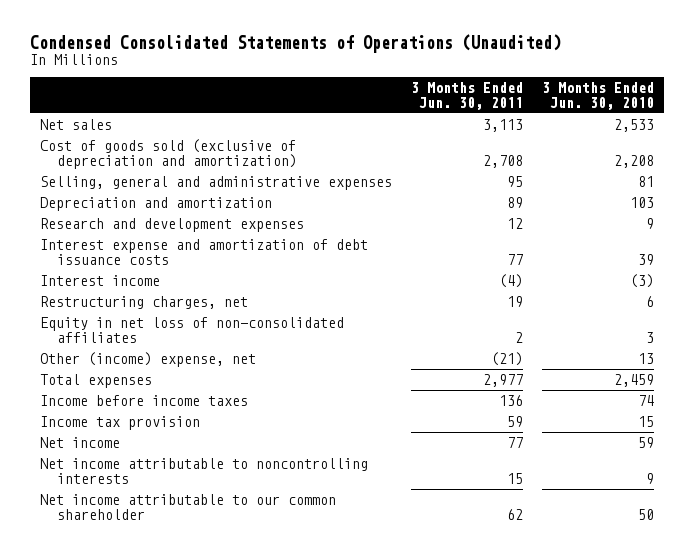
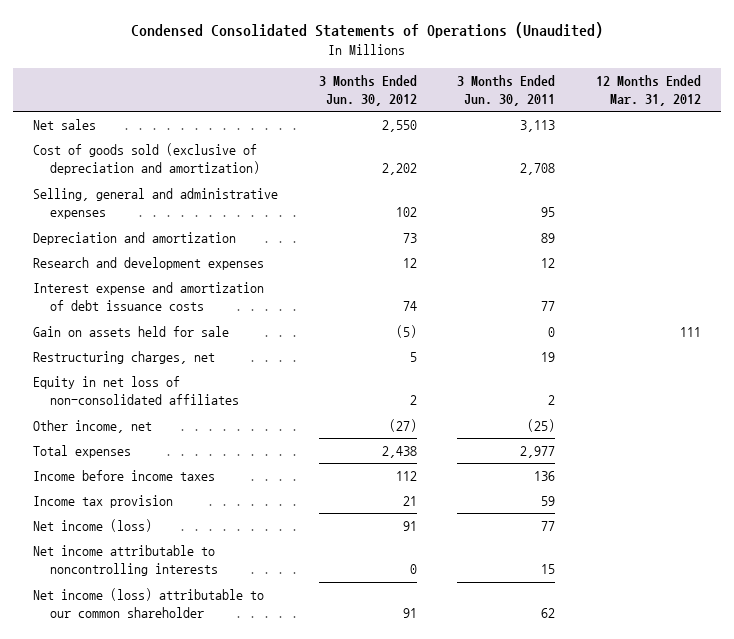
- | 3 Months Ended Jun. 30, 2011 | 3 Months Ended Jun. 30, 2010
+ | 3 Months Ended Jun. 30, 2012 | 3 Months Ended Jun. 30, 2011 | 12 Months Ended Mar. 31, 2012
- Interest income | (4) | (3)
+ Gain on assets held for sale | (5) | 0 | 111
- Other (income) expense, net | (21) | 13
+ Other income, net | (27) | (25) |
- Net income | 77 | 59
+ Net income (loss) | 91 | 77 |
- Net income attributable to our common shareholder | 62 | 50
+ Net income (loss) attributable to our common shareholder | 91 | 62 |

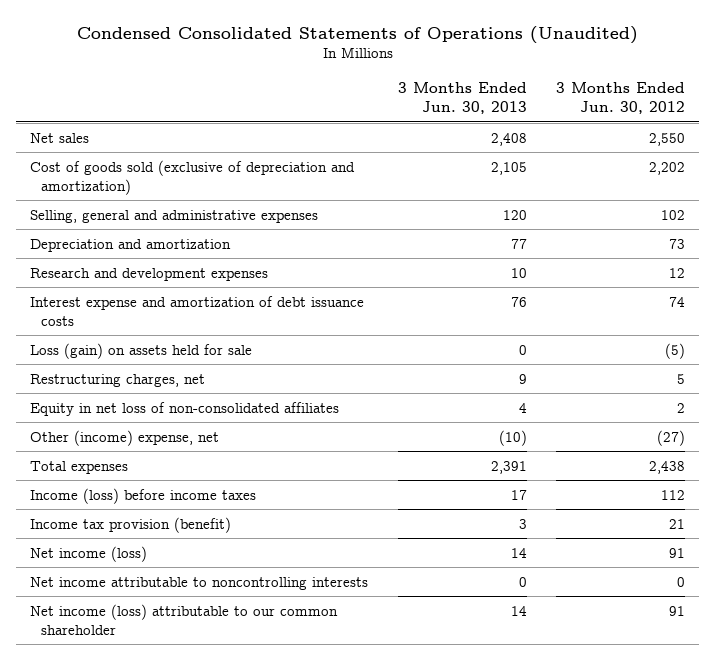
- | 3 Months Ended Jun. 30, 2012 | 3 Months Ended Jun. 30, 2011 | 12 Months Ended Mar. 31, 2012
+ | 3 Months Ended Jun. 30, 2013 | 3 Months Ended Jun. 30, 2012
- Gain on assets held for sale | (5) | 0 | 111
+ Loss (gain) on assets held for sale | 0 | (5)
- Other income, net | (27) | (25) |
+ Other (income) expense, net | (10) | (27)
- Income before income taxes | 112 | 136 |
- Income tax provision | 21 | 59 |
+ Income (loss) before income taxes | 17 | 112
+ Income tax provision (benefit) | 3 | 21

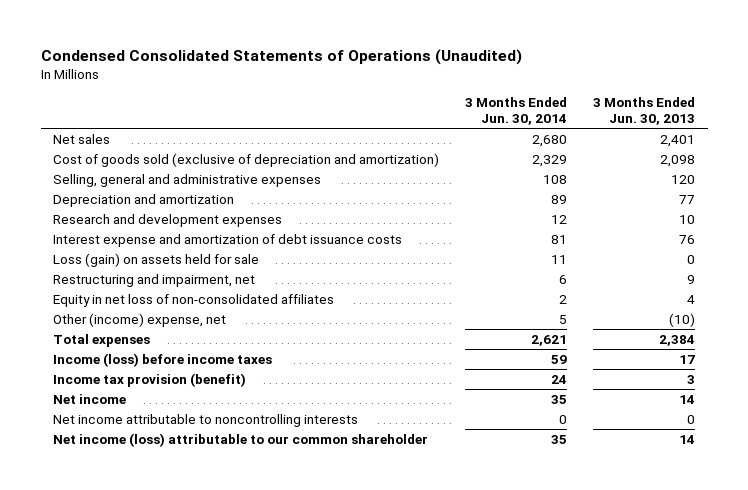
- | 3 Months Ended Jun. 30, 2013 | 3 Months Ended Jun. 30, 2012
+ | 3 Months Ended Jun. 30, 2014 | 3 Months Ended Jun. 30, 2013
- Net sales | 2,408 | 2,550
- Cost of goods sold (exclusive of depreciation and amortization) | 2,105 | 2,202
+ Net sales | 2,680 | 2,401
+ Cost of goods sold (exclusive of depreciation and amortization) | 2,329 | 2,098
- Restructuring charges, net | 9 | 5
+ Restructuring and impairment, net | 6 | 9
- Total expenses | 2,391 | 2,438
+ Total expenses | 2,621 | 2,384
- Net income (loss) | 14 | 91
+ Net income | 35 | 14

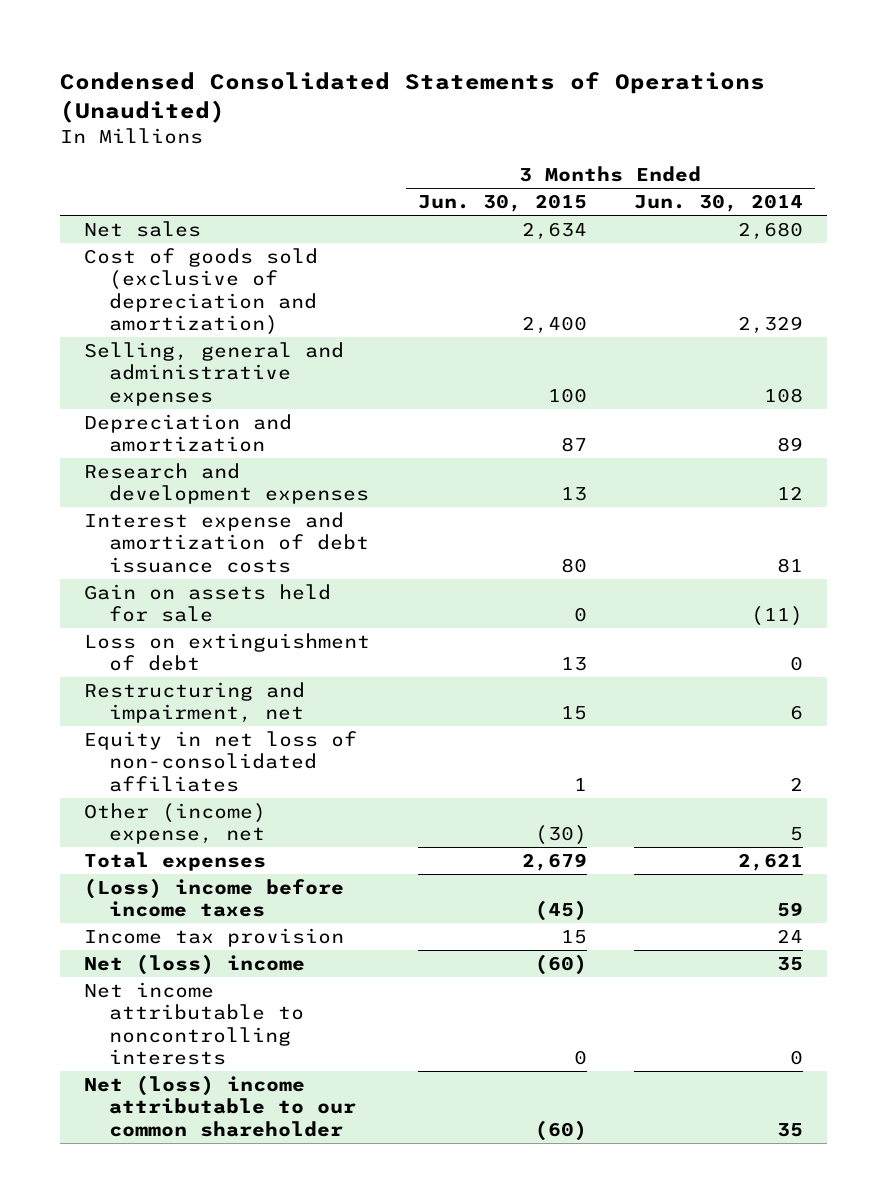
- | 3 Months Ended Jun. 30, 2014 | 3 Months Ended Jun. 30, 2013
+ | 3 Months Ended Jun. 30, 2015 | 3 Months Ended Jun. 30, 2014
- Loss (gain) on assets held for sale | 11 | 0
+ Gain on assets held for sale | 0 | (11)
+ Loss on extinguishment of debt | 13 | 0
- Income (loss) before income taxes | 59 | 17
- Income tax provision (benefit) | 24 | 3
- Net income | 35 | 14
+ (Loss) income before income taxes | (45) | 59
+ Income tax provision | 15 | 24
+ Net (loss) income | (60) | 35
- Net income (loss) attributable to our common shareholder | 35 | 14
+ Net (loss) income attributable to our common shareholder | (60) | 35

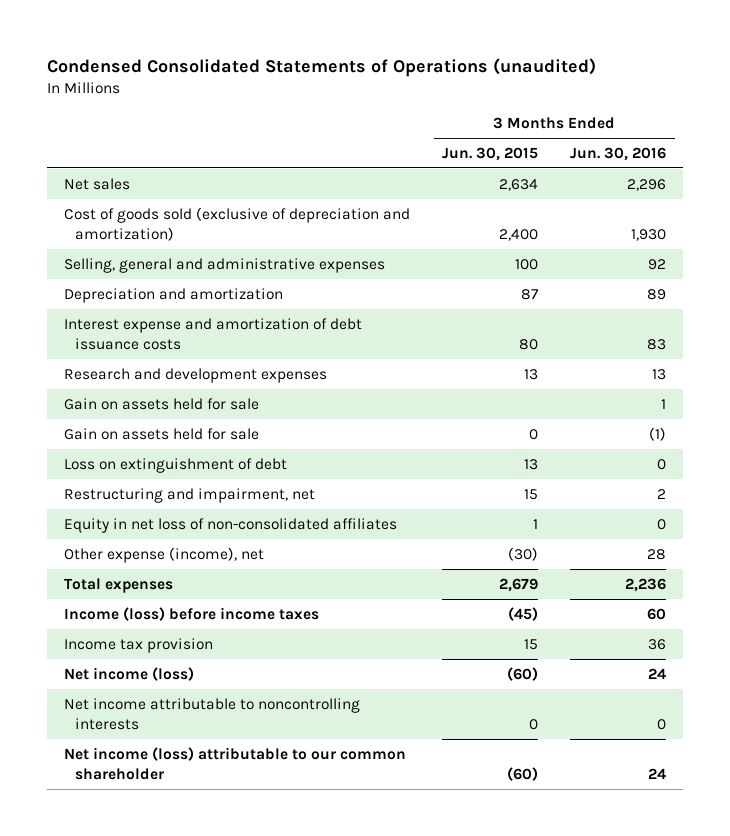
- Condensed Consolidated Statements of Operations (Unaudited)
+ Condensed Consolidated Statements of Operations (unaudited)
- | 3 Months Ended Jun. 30, 2015 | 3 Months Ended Jun. 30, 2014
+ | 3 Months Ended Jun. 30, 2015 | 3 Months Ended Jun. 30, 2016
moved down: Research and development expenses | 13 | 13
+ Gain on assets held for sale | | 1
- Other (income) expense, net | (30) | 5
+ Other expense (income), net | (30) | 28
- (Loss) income before income taxes | (45) | 59
+ Income (loss) before income taxes | (45) | 60
- Net (loss) income | (60) | 35
+ Net income (loss) | (60) | 24
- Net (loss) income attributable to our common shareholder | (60) | 35
+ Net income (loss) attributable to our common shareholder | (60) | 24

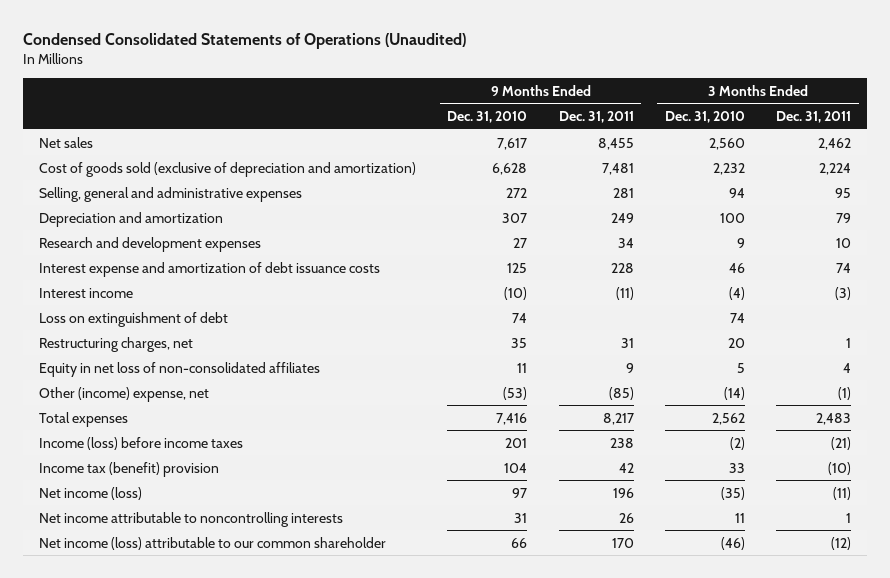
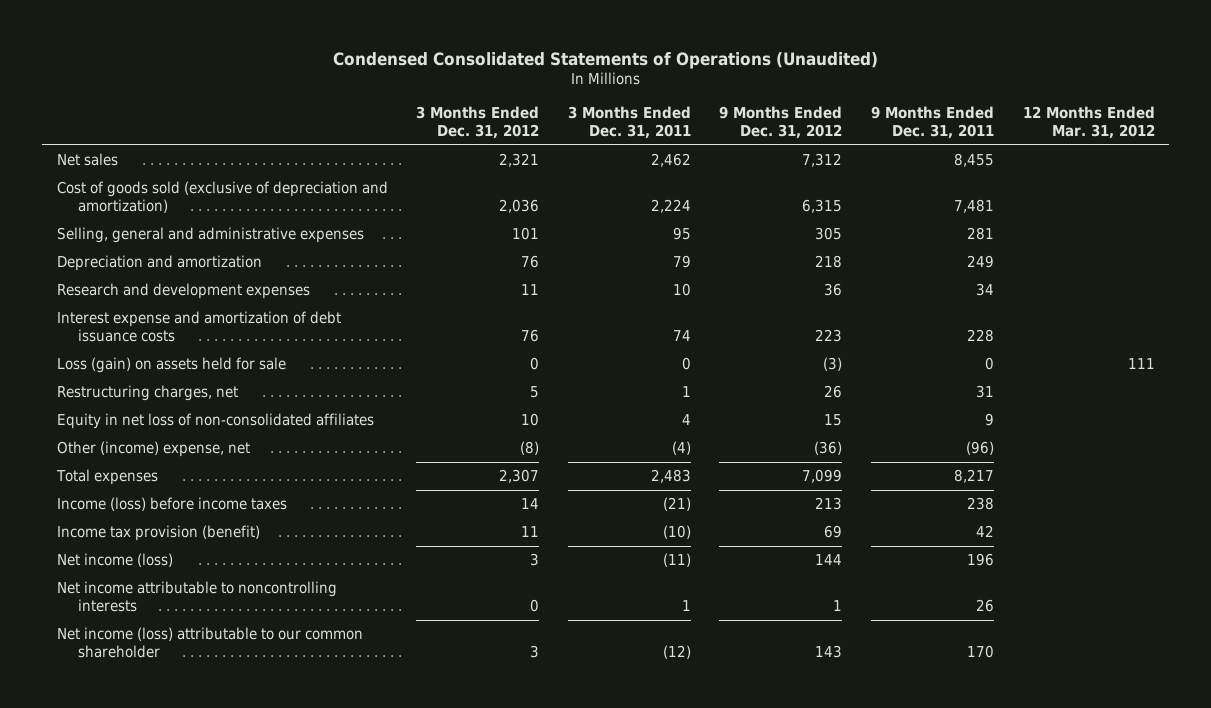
- | 9 Months Ended Dec. 31, 2010 | 9 Months Ended Dec. 31, 2011 | 3 Months Ended Dec. 31, 2010 | 3 Months Ended Dec. 31, 2011
+ | 3 Months Ended Dec. 31, 2012 | 3 Months Ended Dec. 31, 2011 | 9 Months Ended Dec. 31, 2012 | 9 Months Ended Dec. 31, 2011 | 12 Months Ended Mar. 31, 2012
- Interest income | (10) | (11) | (4) | (3)
- Loss on extinguishment of debt | 74 | | 74 |
+ Loss (gain) on assets held for sale | 0 | 0 | (3) | 0 | 111
- Other (income) expense, net | (53) | (85) | (14) | (1)
+ Other (income) expense, net | (8) | (4) | (36) | (96) |
- Income tax (benefit) provision | 104 | 42 | 33 | (10)
+ Income tax provision (benefit) | 11 | (10) | 69 | 42 |

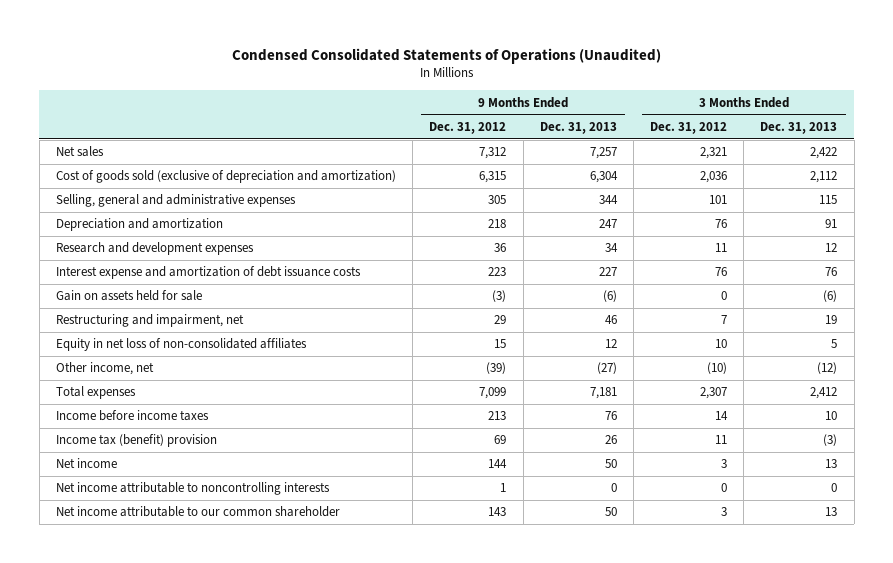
- | 3 Months Ended Dec. 31, 2012 | 3 Months Ended Dec. 31, 2011 | 9 Months Ended Dec. 31, 2012 | 9 Months Ended Dec. 31, 2011 | 12 Months Ended Mar. 31, 2012
+ | 9 Months Ended Dec. 31, 2012 | 9 Months Ended Dec. 31, 2013 | 3 Months Ended Dec. 31, 2012 | 3 Months Ended Dec. 31, 2013
- Loss (gain) on assets held for sale | 0 | 0 | (3) | 0 | 111
- Restructuring charges, net | 5 | 1 | 26 | 31 |
+ Gain on assets held for sale | (3) | (6) | 0 | (6)
+ Restructuring and impairment, net | 29 | 46 | 7 | 19
- Other (income) expense, net | (8) | (4) | (36) | (96) |
+ Other income, net | (39) | (27) | (10) | (12)
- Income (loss) before income taxes | 14 | (21) | 213 | 238 |
- Income tax provision (benefit) | 11 | (10) | 69 | 42 |
- Net income (loss) | 3 | (11) | 144 | 196 |
+ Income before income taxes | 213 | 76 | 14 | 10
+ Income tax (benefit) provision | 69 | 26 | 11 | (3)
+ Net income | 144 | 50 | 3 | 13
- Net income (loss) attributable to our common shareholder | 3 | (12) | 143 | 170 |
+ Net income attributable to our common shareholder | 143 | 50 | 3 | 13

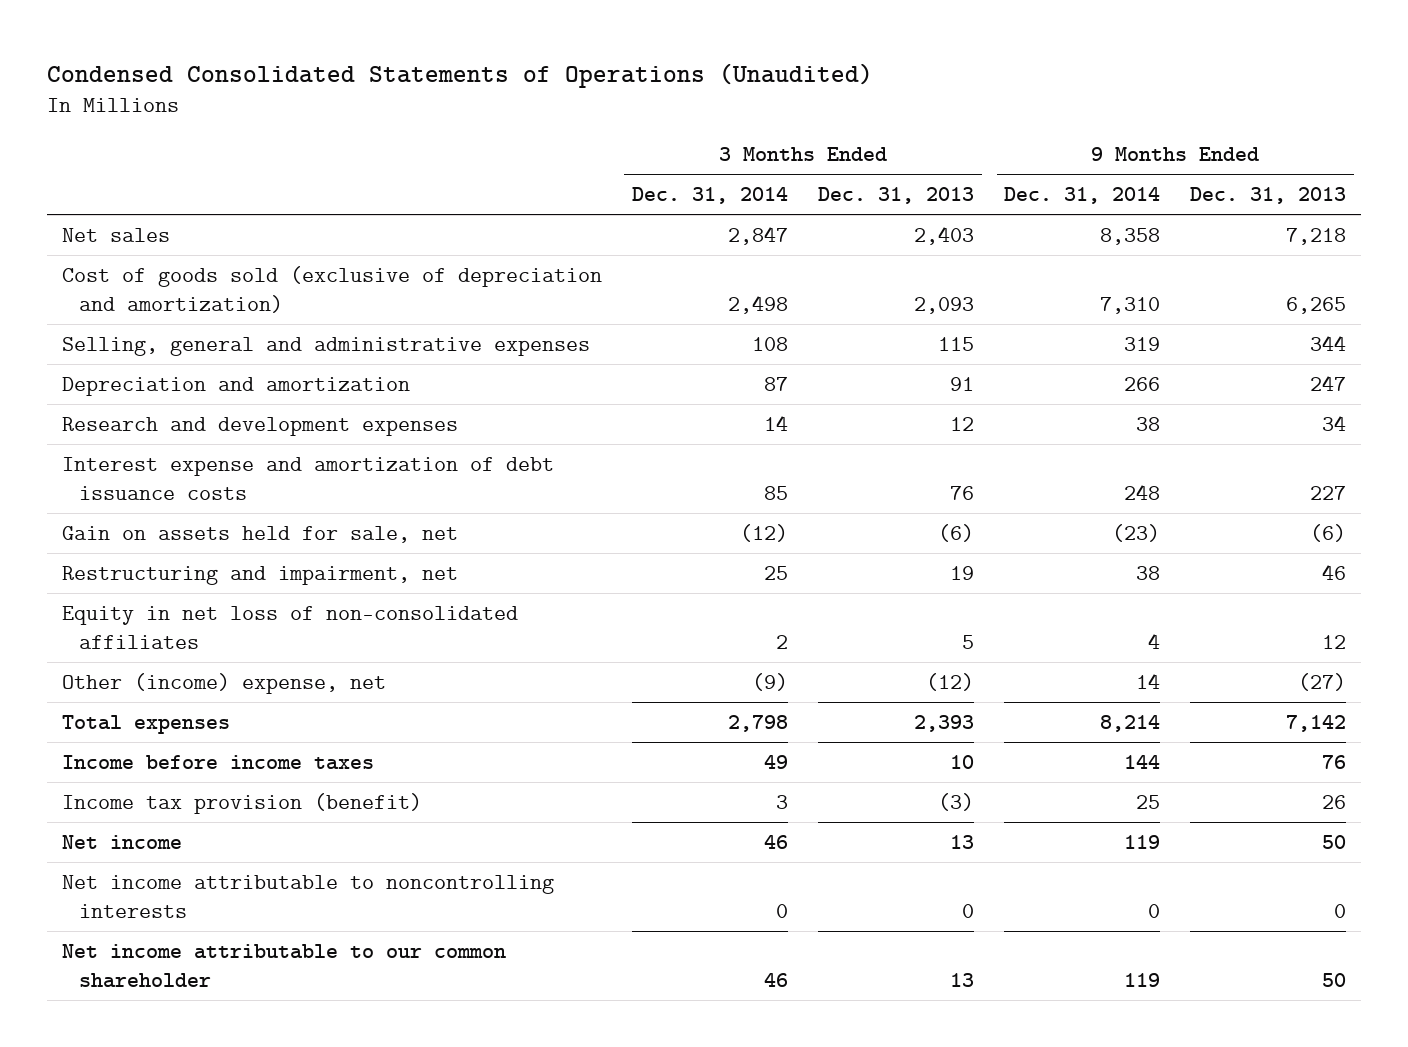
- | 9 Months Ended Dec. 31, 2012 | 9 Months Ended Dec. 31, 2013 | 3 Months Ended Dec. 31, 2012 | 3 Months Ended Dec. 31, 2013
+ | 3 Months Ended Dec. 31, 2014 | 3 Months Ended Dec. 31, 2013 | 9 Months Ended Dec. 31, 2014 | 9 Months Ended Dec. 31, 2013
- Net sales | 7,312 | 7,257 | 2,321 | 2,422
- Cost of goods sold (exclusive of depreciation and amortization) | 6,315 | 6,304 | 2,036 | 2,112
+ Net sales | 2,847 | 2,403 | 8,358 | 7,218
+ Cost of goods sold (exclusive of depreciation and amortization) | 2,498 | 2,093 | 7,310 | 6,265
- Gain on assets held for sale | (3) | (6) | 0 | (6)
+ Gain on assets held for sale, net | (12) | (6) | (23) | (6)
- Other income, net | (39) | (27) | (10) | (12)
- Total expenses | 7,099 | 7,181 | 2,307 | 2,412
+ Other (income) expense, net | (9) | (12) | 14 | (27)
+ Total expenses | 2,798 | 2,393 | 8,214 | 7,142
- Income tax (benefit) provision | 69 | 26 | 11 | (3)
+ Income tax provision (benefit) | 3 | (3) | 25 | 26

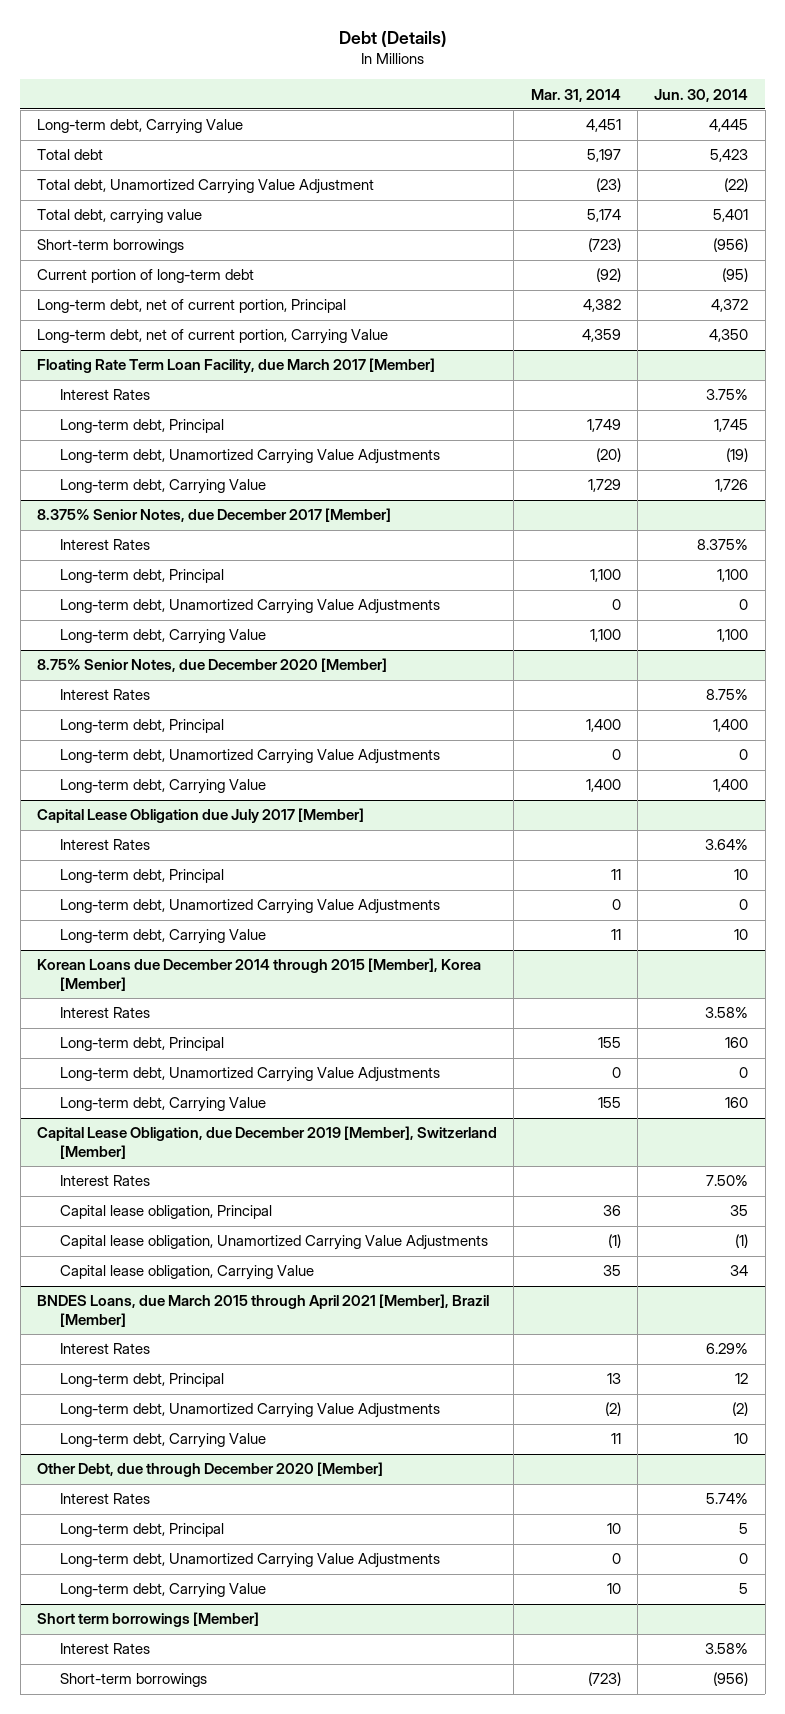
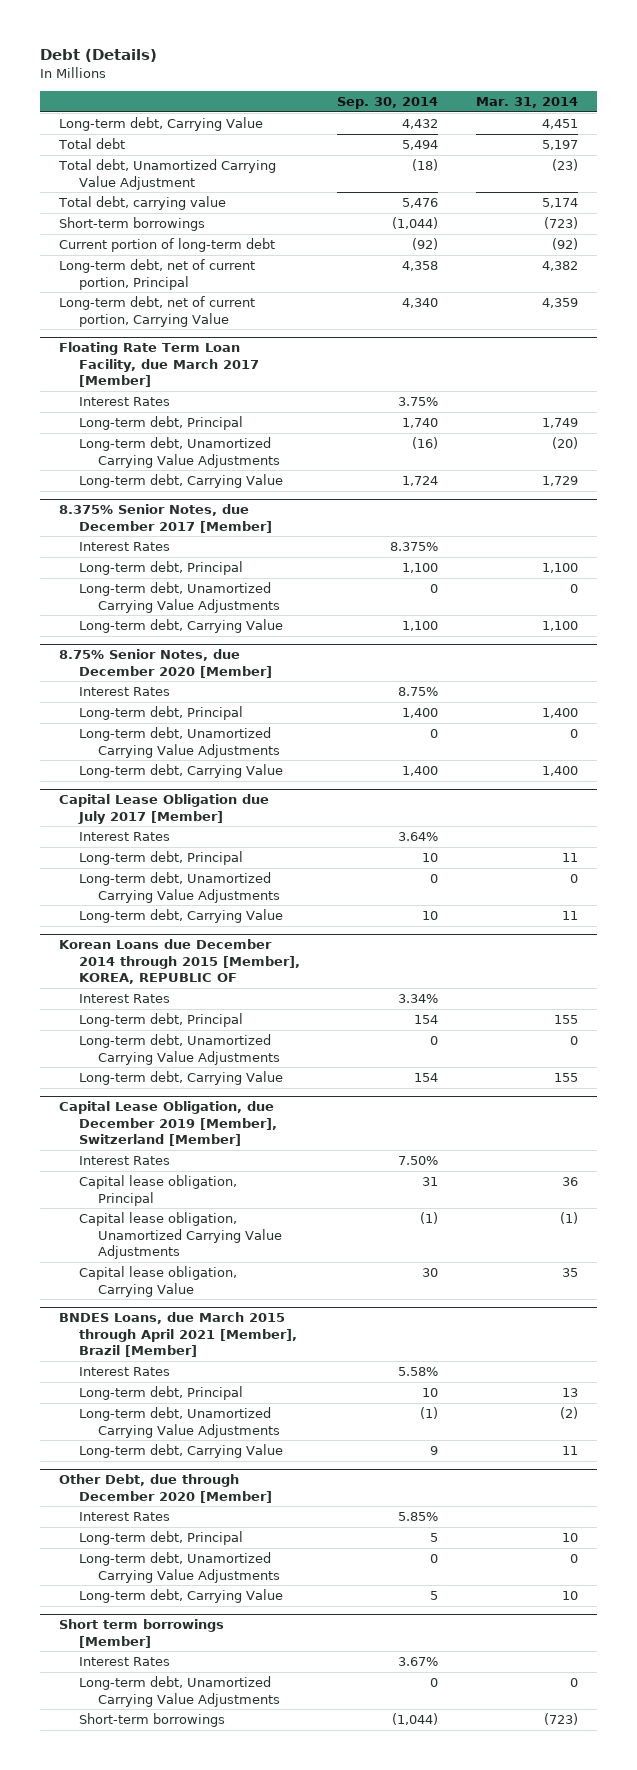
- | Mar. 31, 2014 | Jun. 30, 2014
+ | Sep. 30, 2014 | Mar. 31, 2014
- Korean Loans due December 2014 through 2015 [Member], Korea [Member]
+ Korean Loans due December 2014 through 2015 [Member], KOREA, REPUBLIC OF
@ Short term borrowings [Member]
+ Long-term debt, Unamortized Carrying Value Adjustments | 0 | 0

